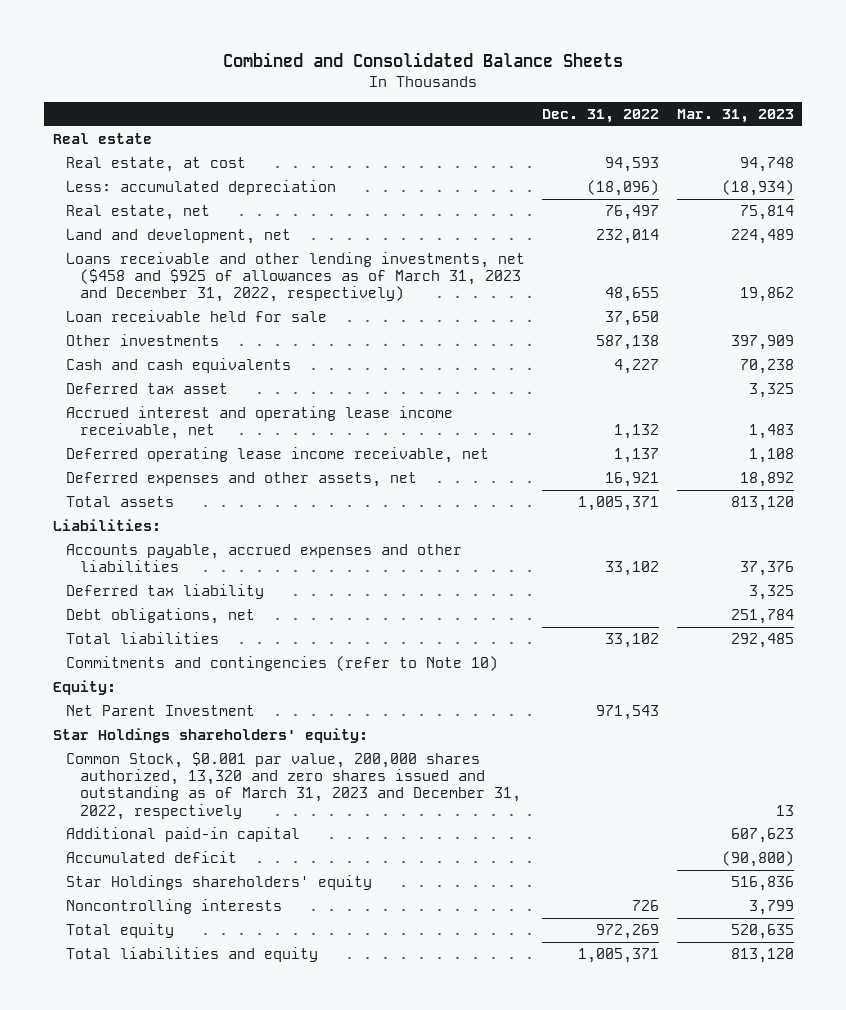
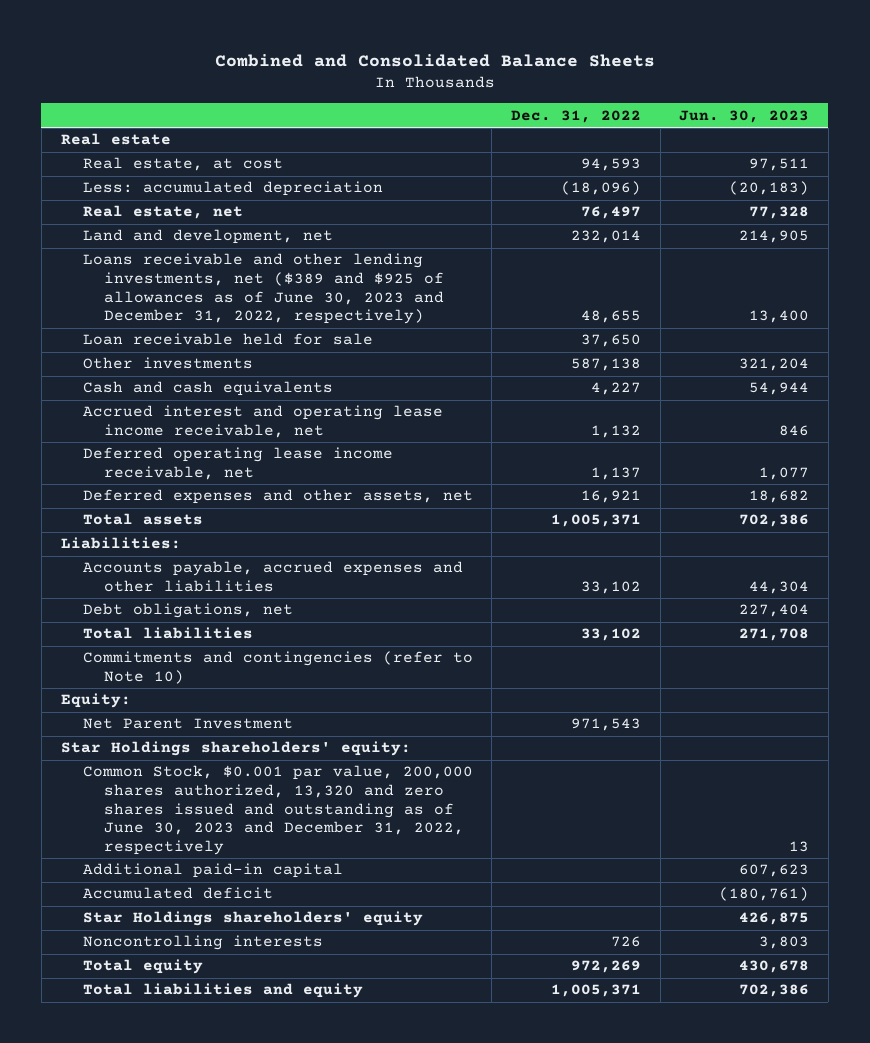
- | Dec. 31, 2022 | Mar. 31, 2023
+ | Dec. 31, 2022 | Jun. 30, 2023
- Loans receivable and other lending investments, net ($458 and $925 of allowances as of March 31, 2023 and December 31, 2022, respectively) | 48,655 | 19,862
+ Loans receivable and other lending investments, net ($389 and $925 of allowances as of June 30, 2023 and December 31, 2022, respectively) | 48,655 | 13,400
- Deferred tax asset | | 3,325
- Deferred tax liability | | 3,325
- Common Stock, $0.001 par value, 200,000 shares authorized, 13,320 and zero shares issued and outstanding as of March 31, 2023 and December 31, 2022, respectively | | 13
+ Common Stock, $0.001 par value, 200,000 shares authorized, 13,320 and zero shares issued and outstanding as of June 30, 2023 and December 31, 2022, respectively | | 13

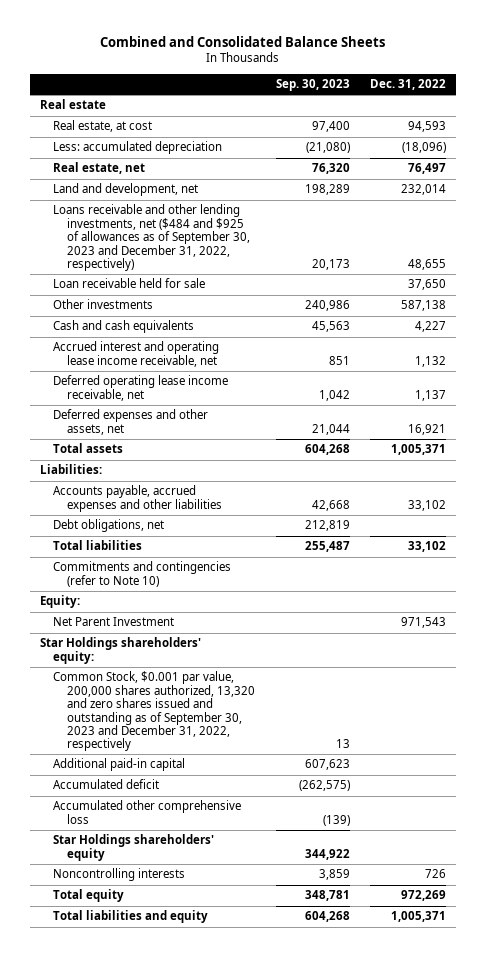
- | Dec. 31, 2022 | Jun. 30, 2023
+ | Sep. 30, 2023 | Dec. 31, 2022
- Loans receivable and other lending investments, net ($389 and $925 of allowances as of June 30, 2023 and December 31, 2022, respectively) | 48,655 | 13,400
+ Loans receivable and other lending investments, net ($484 and $925 of allowances as of September 30, 2023 and December 31, 2022, respectively) | 20,173 | 48,655
- Common Stock, $0.001 par value, 200,000 shares authorized, 13,320 and zero shares issued and outstanding as of June 30, 2023 and December 31, 2022, respectively | | 13
+ Common Stock, $0.001 par value, 200,000 shares authorized, 13,320 and zero shares issued and outstanding as of September 30, 2023 and December 31, 2022, respectively | 13 |
+ Accumulated other comprehensive loss | (139) |

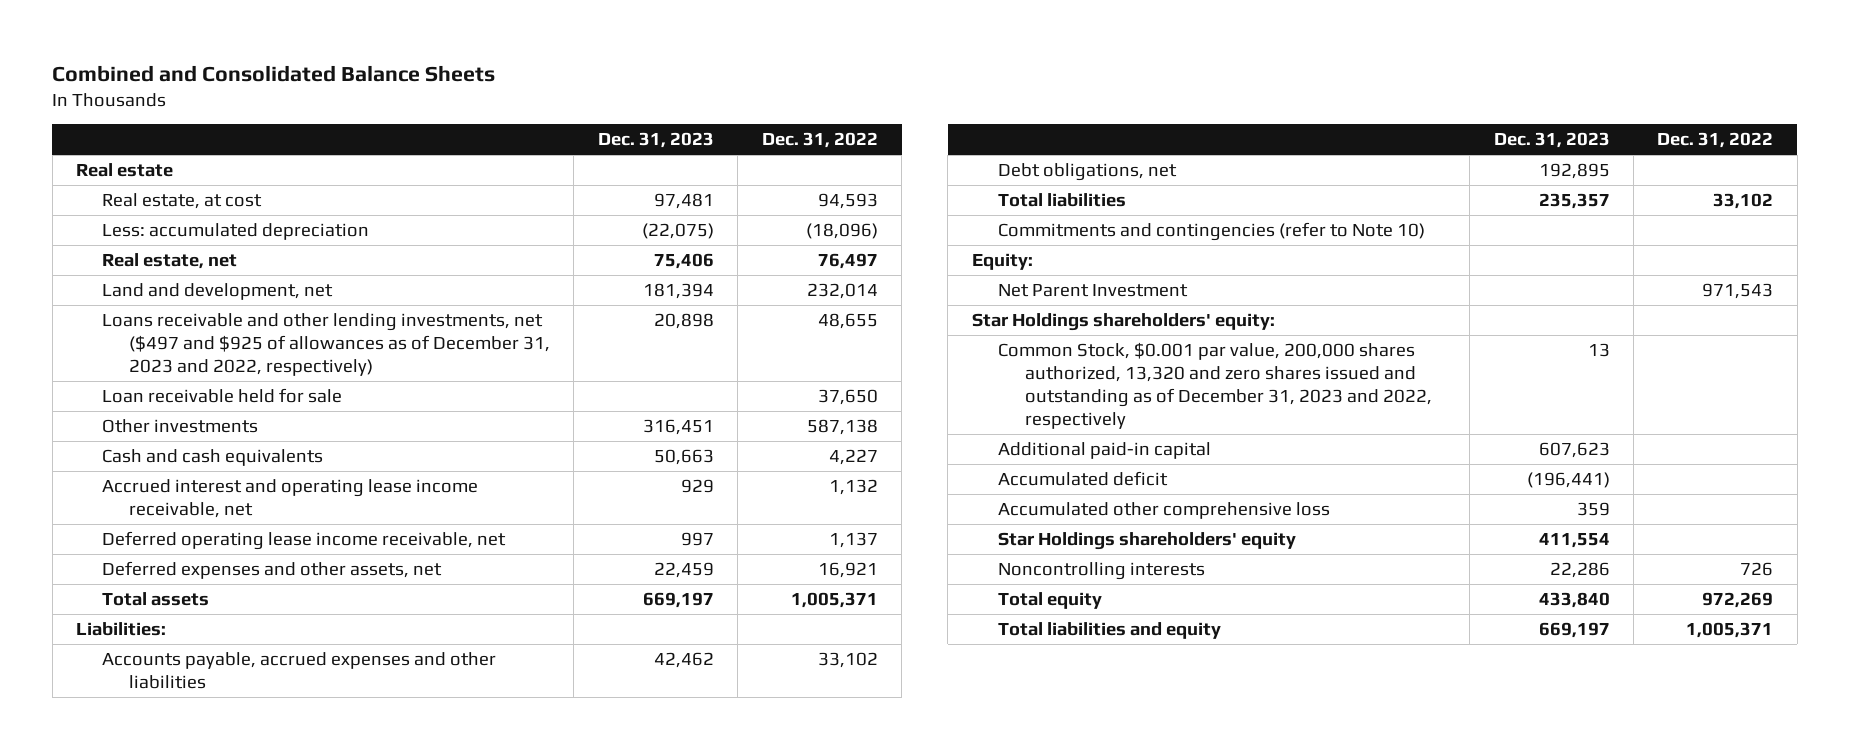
- | Sep. 30, 2023 | Dec. 31, 2022
+ | Dec. 31, 2023 | Dec. 31, 2022
- Loans receivable and other lending investments, net ($484 and $925 of allowances as of September 30, 2023 and December 31, 2022, respectively) | 20,173 | 48,655
+ Loans receivable and other lending investments, net ($497 and $925 of allowances as of December 31, 2023 and 2022, respectively) | 20,898 | 48,655
- Common Stock, $0.001 par value, 200,000 shares authorized, 13,320 and zero shares issued and outstanding as of September 30, 2023 and December 31, 2022, respectively | 13 |
+ Common Stock, $0.001 par value, 200,000 shares authorized, 13,320 and zero shares issued and outstanding as of December 31, 2023 and 2022, respectively | 13 |

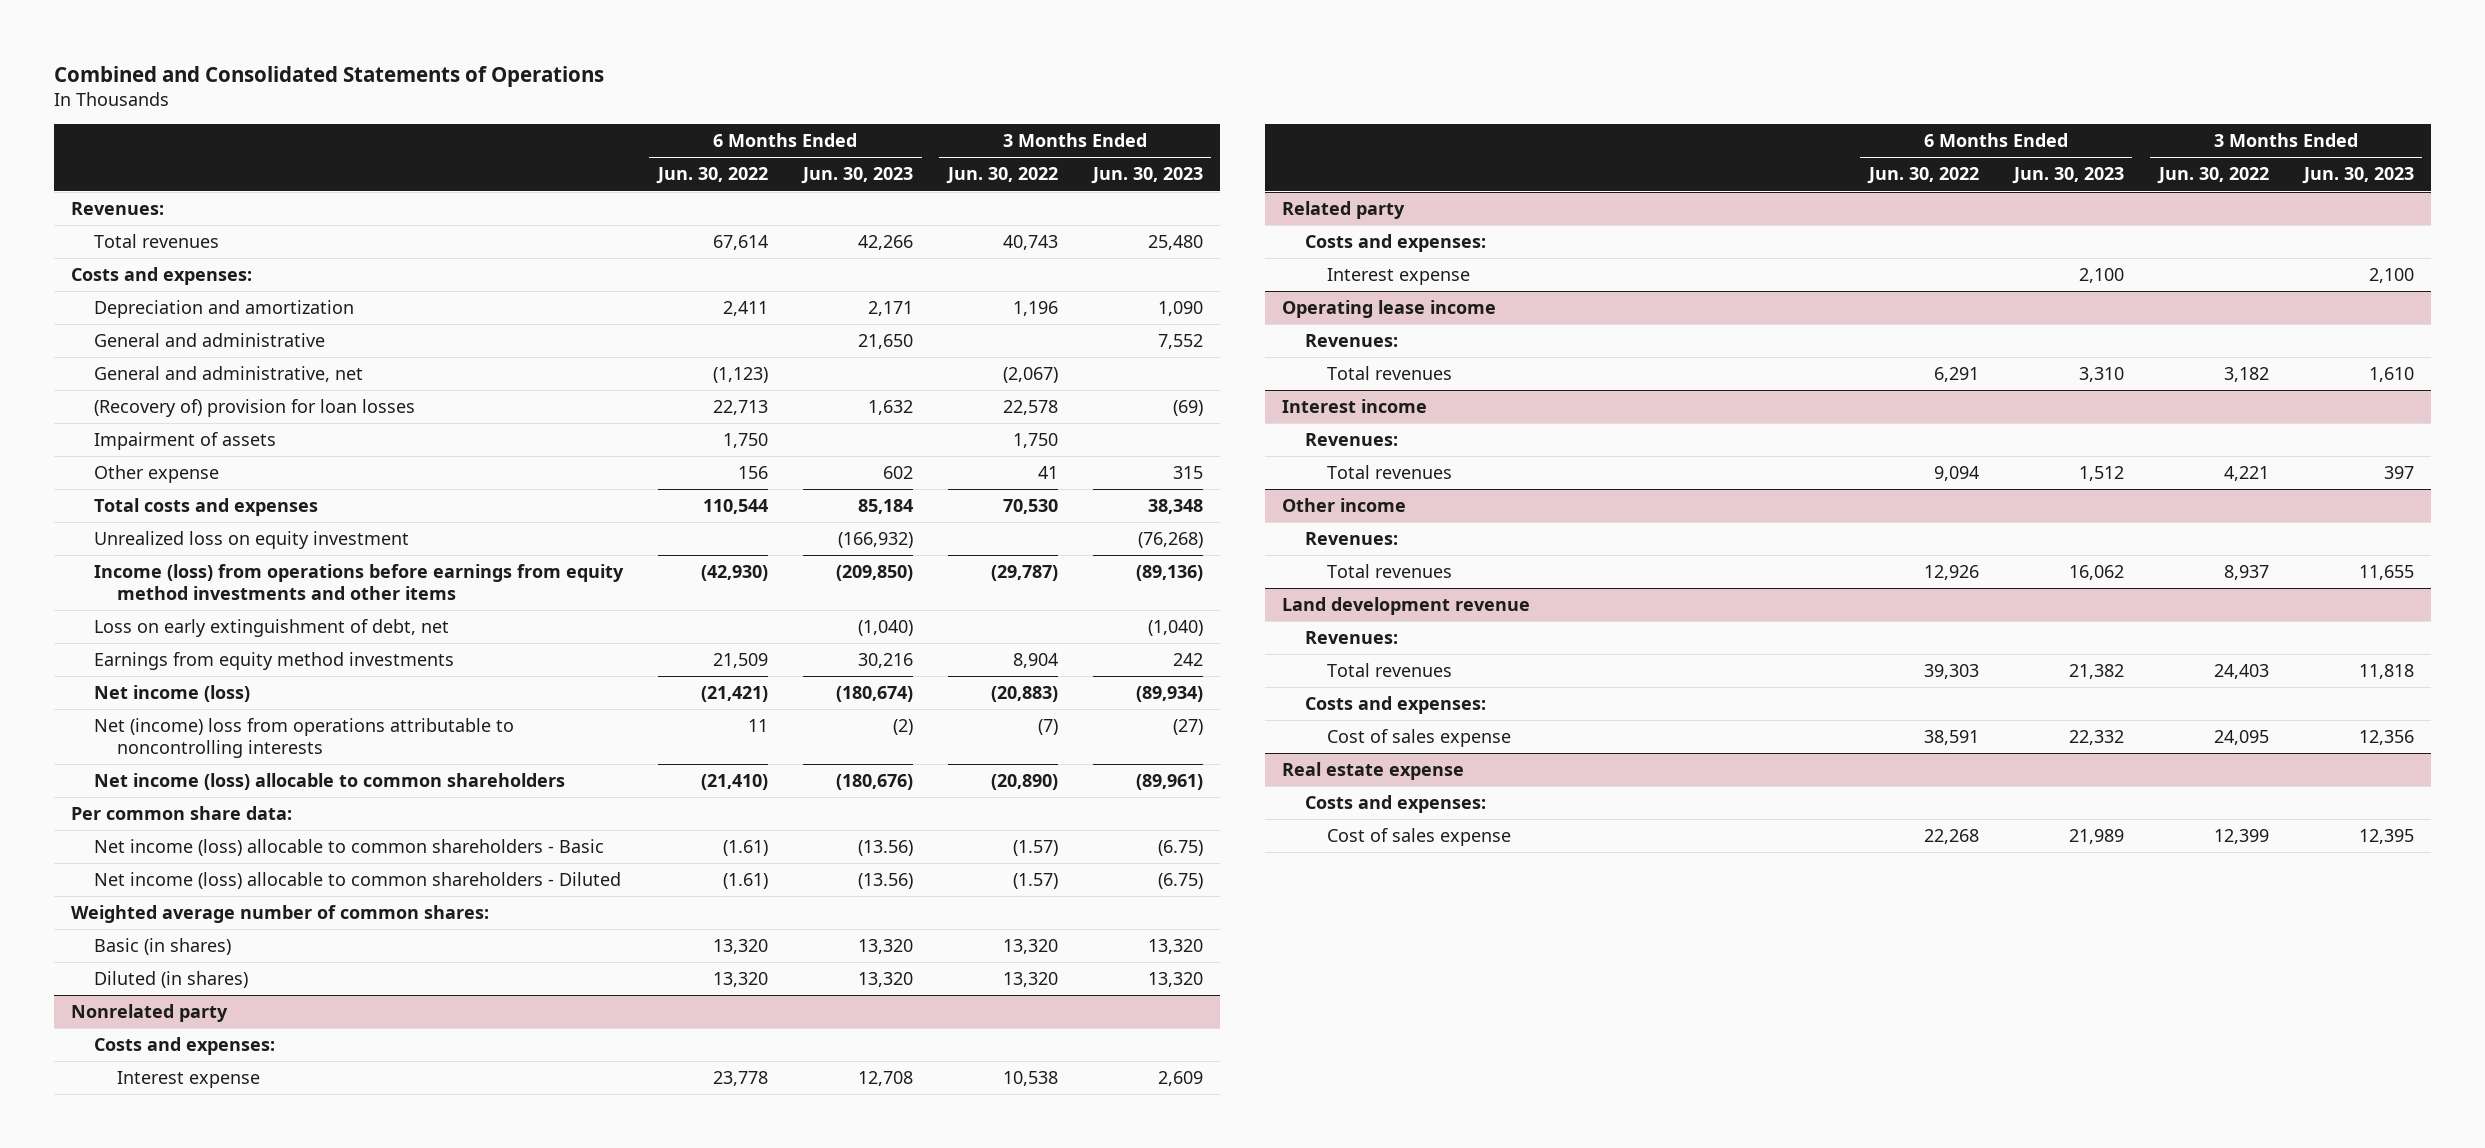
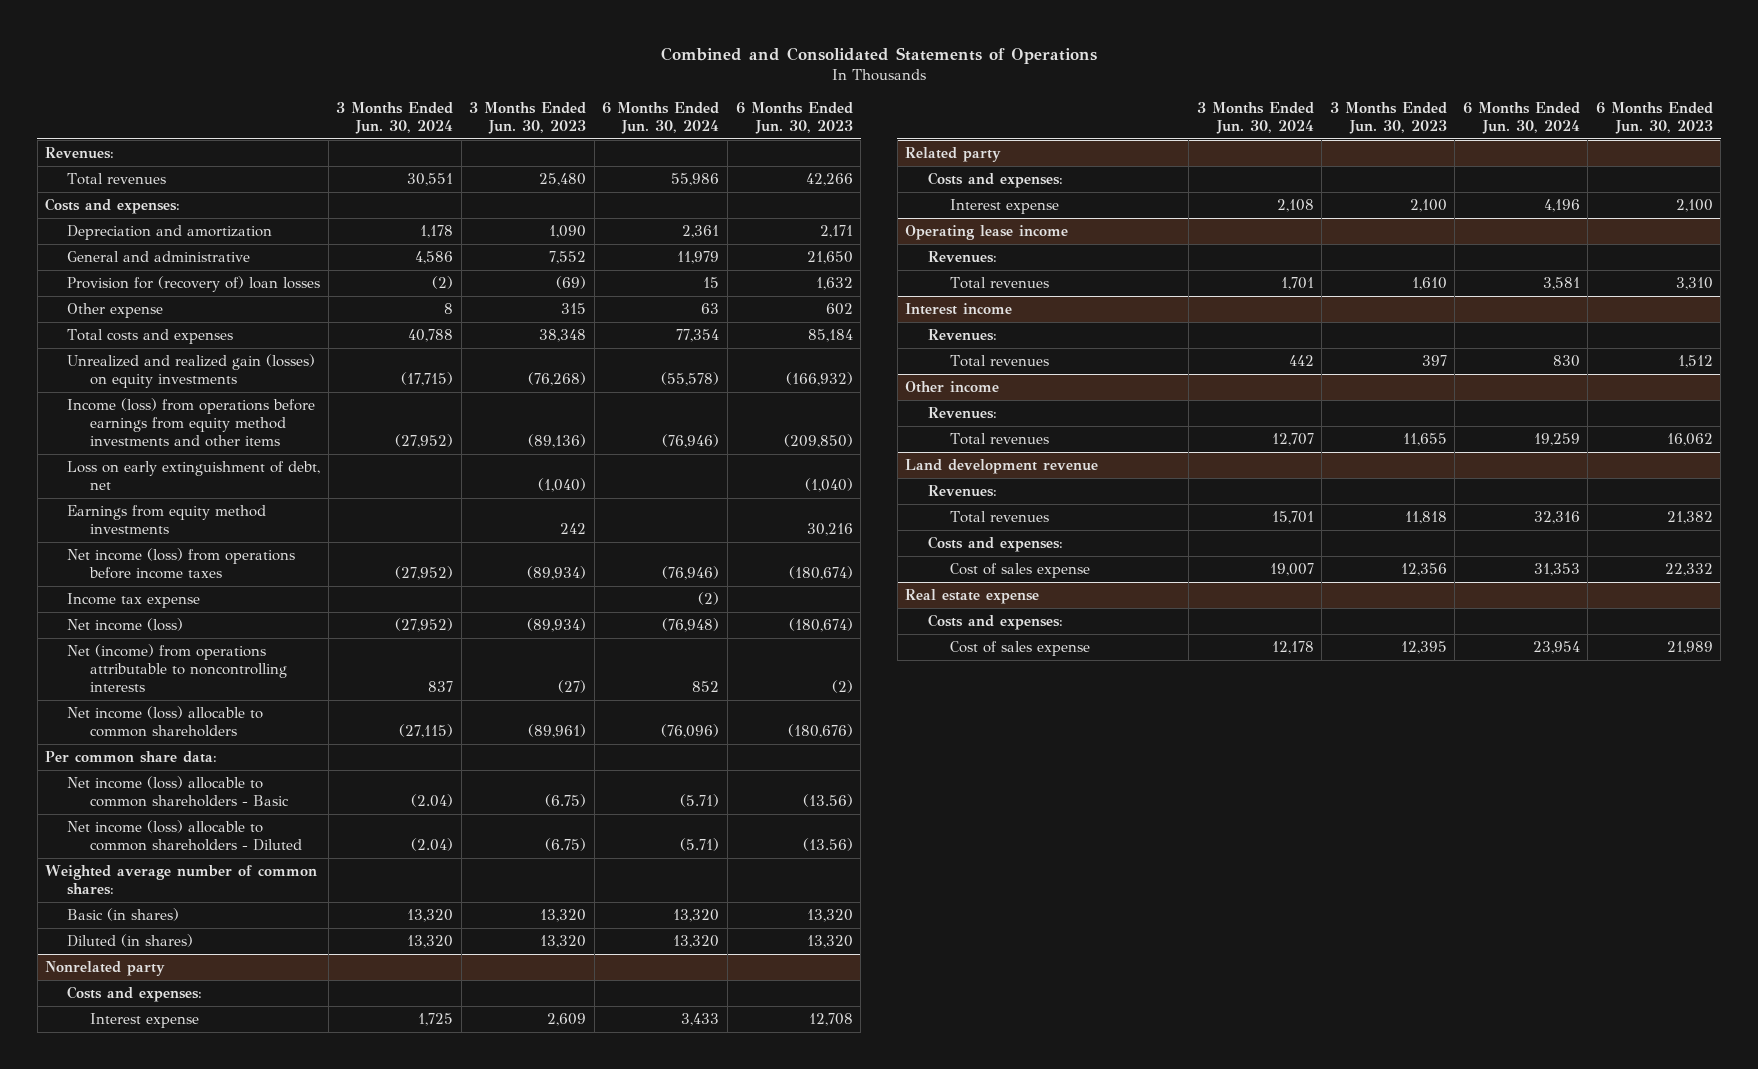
- | 6 Months Ended Jun. 30, 2022 | 6 Months Ended Jun. 30, 2023 | 3 Months Ended Jun. 30, 2022 | 3 Months Ended Jun. 30, 2023
+ | 3 Months Ended Jun. 30, 2024 | 3 Months Ended Jun. 30, 2023 | 6 Months Ended Jun. 30, 2024 | 6 Months Ended Jun. 30, 2023
- General and administrative, net | (1,123) | | (2,067) |
- (Recovery of) provision for loan losses | 22,713 | 1,632 | 22,578 | (69)
- Impairment of assets | 1,750 | | 1,750 |
+ Provision for (recovery of) loan losses | (2) | (69) | 15 | 1,632
- Unrealized loss on equity investment | | (166,932) | | (76,268)
+ Unrealized and realized gain (losses) on equity investments | (17,715) | (76,268) | (55,578) | (166,932)
+ Net income (loss) from operations before income taxes | (27,952) | (89,934) | (76,946) | (180,674)
+ Income tax expense | | | (2) |
- Net (income) loss from operations attributable to noncontrolling interests | 11 | (2) | (7) | (27)
+ Net (income) from operations attributable to noncontrolling interests | 837 | (27) | 852 | (2)

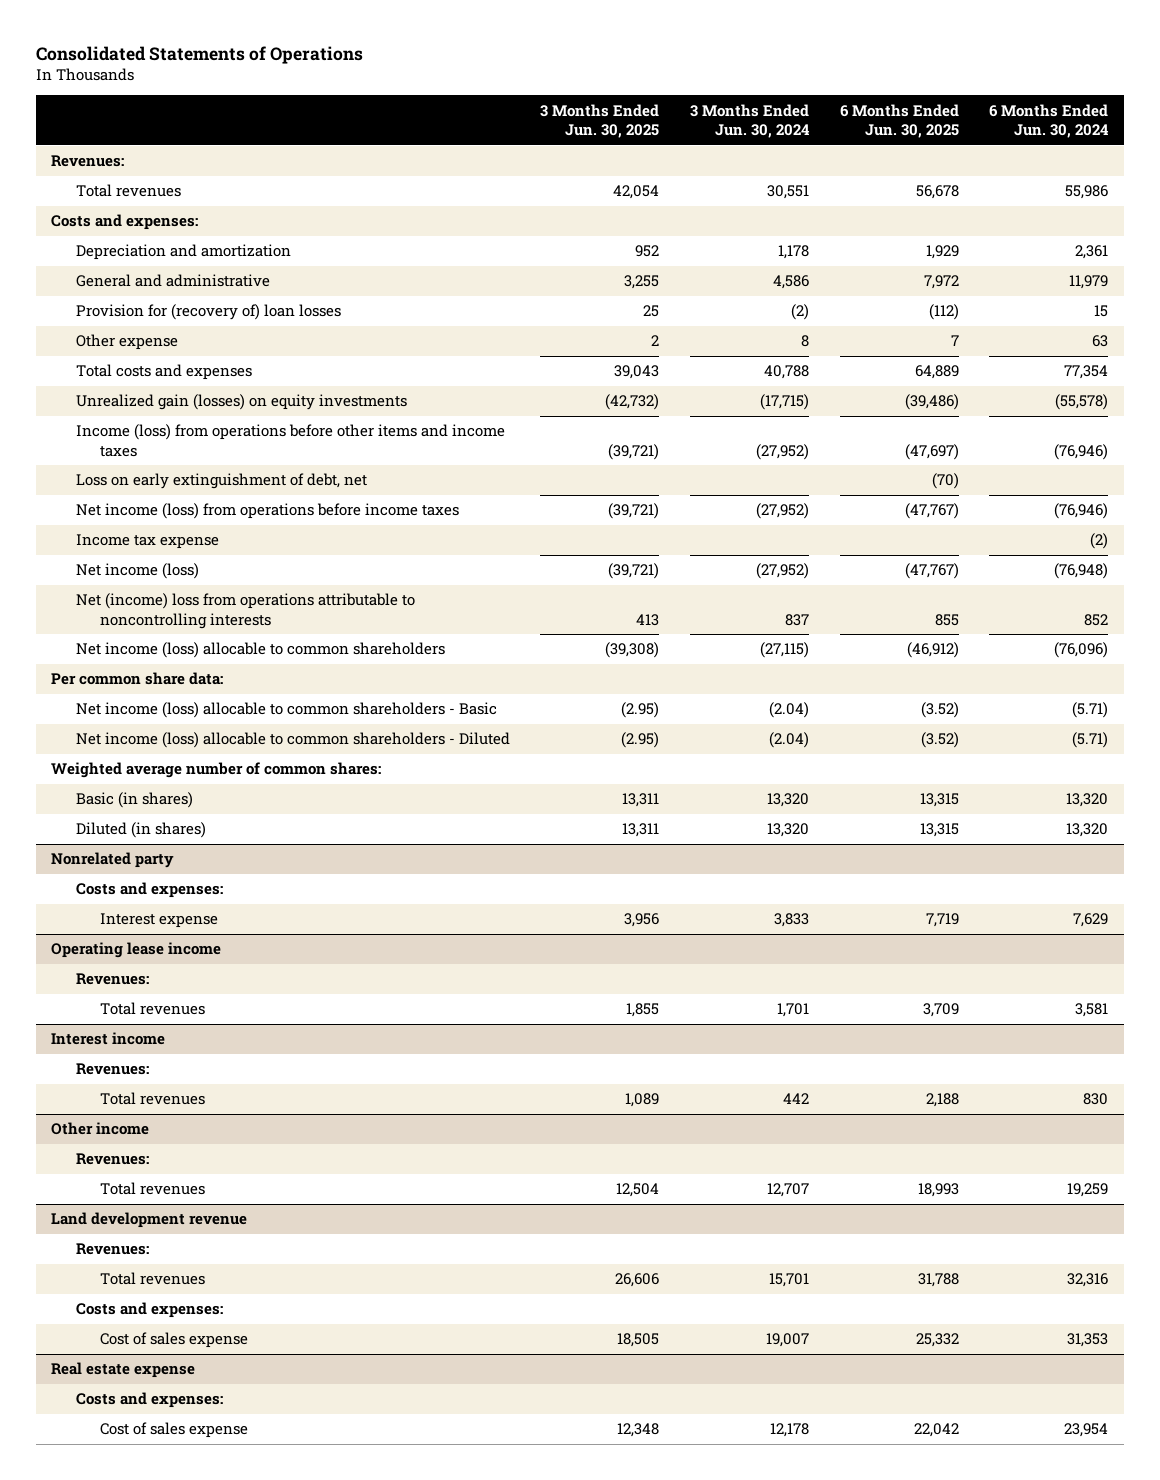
- Combined and Consolidated Statements of Operations
+ Consolidated Statements of Operations
- | 3 Months Ended Jun. 30, 2024 | 3 Months Ended Jun. 30, 2023 | 6 Months Ended Jun. 30, 2024 | 6 Months Ended Jun. 30, 2023
+ | 3 Months Ended Jun. 30, 2025 | 3 Months Ended Jun. 30, 2024 | 6 Months Ended Jun. 30, 2025 | 6 Months Ended Jun. 30, 2024
- Unrealized and realized gain (losses) on equity investments | (17,715) | (76,268) | (55,578) | (166,932)
- Income (loss) from operations before earnings from equity method investments and other items | (27,952) | (89,136) | (76,946) | (209,850)
+ Unrealized gain (losses) on equity investments | (42,732) | (17,715) | (39,486) | (55,578)
+ Income (loss) from operations before other items and income taxes | (39,721) | (27,952) | (47,697) | (76,946)
- Earnings from equity method investments | | 242 | | 30,216
- Net (income) from operations attributable to noncontrolling interests | 837 | (27) | 852 | (2)
+ Net (income) loss from operations attributable to noncontrolling interests | 413 | 837 | 855 | 852
@ Nonrelated party
- Interest expense | 1,725 | 2,609 | 3,433 | 12,708
- Related party
- Costs and expenses:
- Interest expense | 2,108 | 2,100 | 4,196 | 2,100
@ Nonrelated party
+ Interest expense | 3,956 | 3,833 | 7,719 | 7,629

